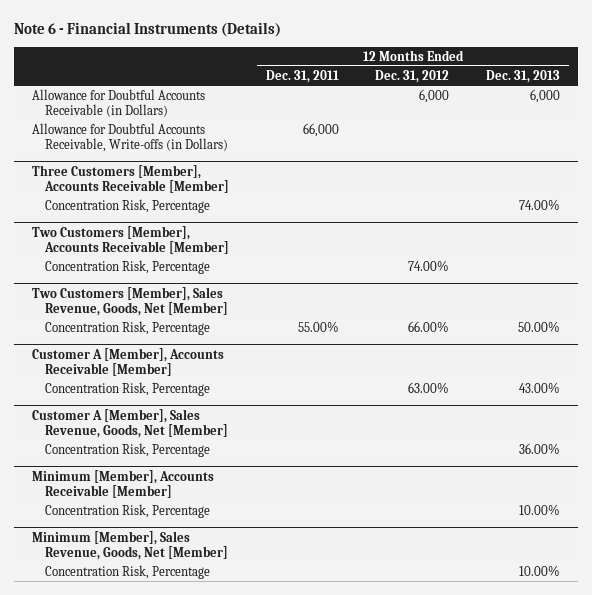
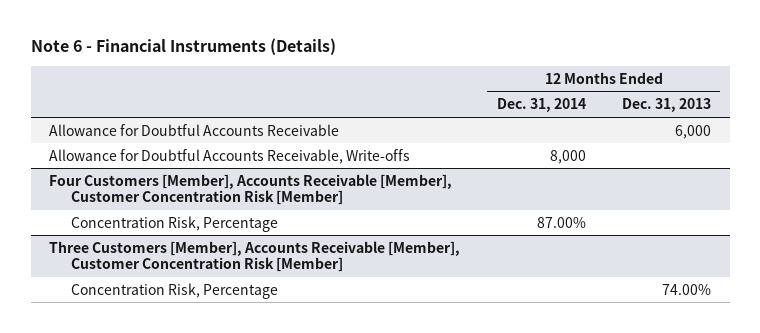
- | 12 Months Ended Dec. 31, 2011 | 12 Months Ended Dec. 31, 2012 | 12 Months Ended Dec. 31, 2013
+ | 12 Months Ended Dec. 31, 2014 | 12 Months Ended Dec. 31, 2013
- Allowance for Doubtful Accounts Receivable (in Dollars) | | 6,000 | 6,000
- Allowance for Doubtful Accounts Receivable, Write-offs (in Dollars) | 66,000 | |
- Three Customers [Member], Accounts Receivable [Member]
+ Allowance for Doubtful Accounts Receivable | | 6,000
+ Allowance for Doubtful Accounts Receivable, Write-offs | 8,000 |
+ Four Customers [Member], Accounts Receivable [Member], Customer Concentration Risk [Member]
+ Concentration Risk, Percentage | 87.00% |
+ Three Customers [Member], Accounts Receivable [Member], Customer Concentration Risk [Member]
- Two Customers [Member], Accounts Receivable [Member]
- Concentration Risk, Percentage | | 74.00% |
- Two Customers [Member], Sales Revenue, Goods, Net [Member]
- Concentration Risk, Percentage | 55.00% | 66.00% | 50.00%
- Customer A [Member], Accounts Receivable [Member]
- Concentration Risk, Percentage | | 63.00% | 43.00%
- Customer A [Member], Sales Revenue, Goods, Net [Member]
- Concentration Risk, Percentage | | | 36.00%
- Minimum [Member], Accounts Receivable [Member]
- Concentration Risk, Percentage | | | 10.00%
- Minimum [Member], Sales Revenue, Goods, Net [Member]
- Concentration Risk, Percentage | | | 10.00%

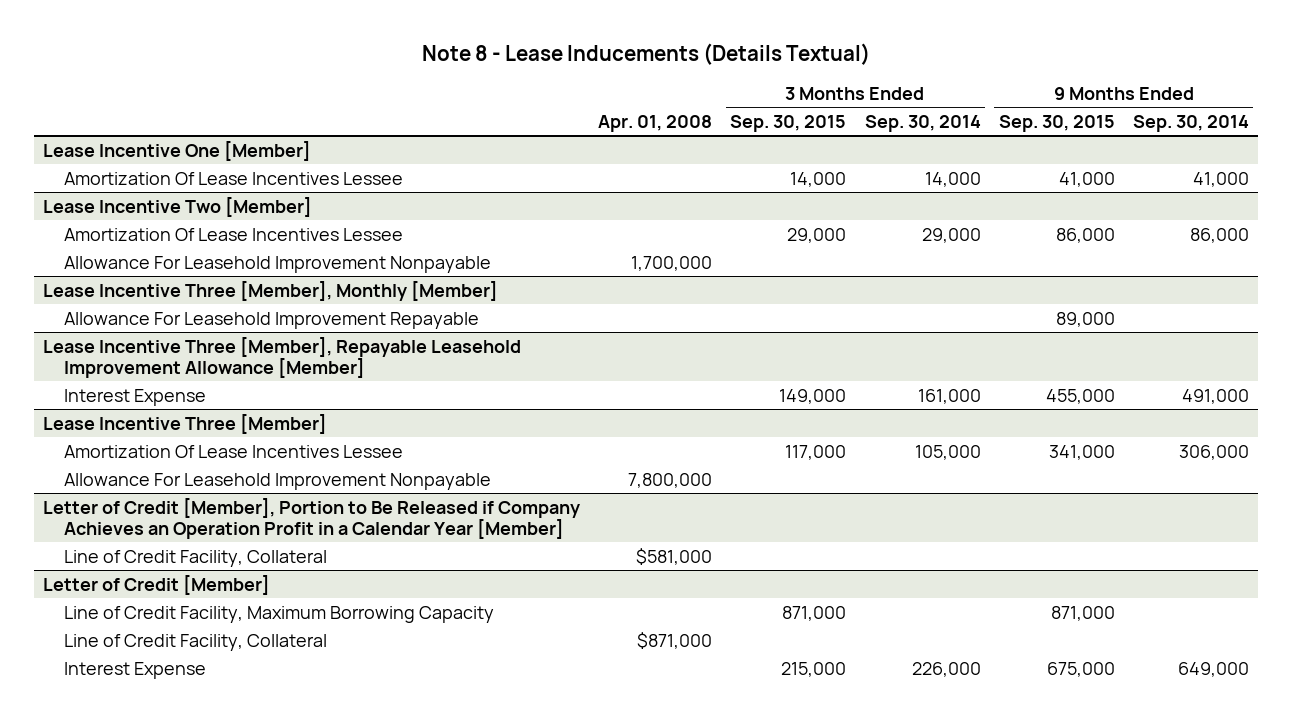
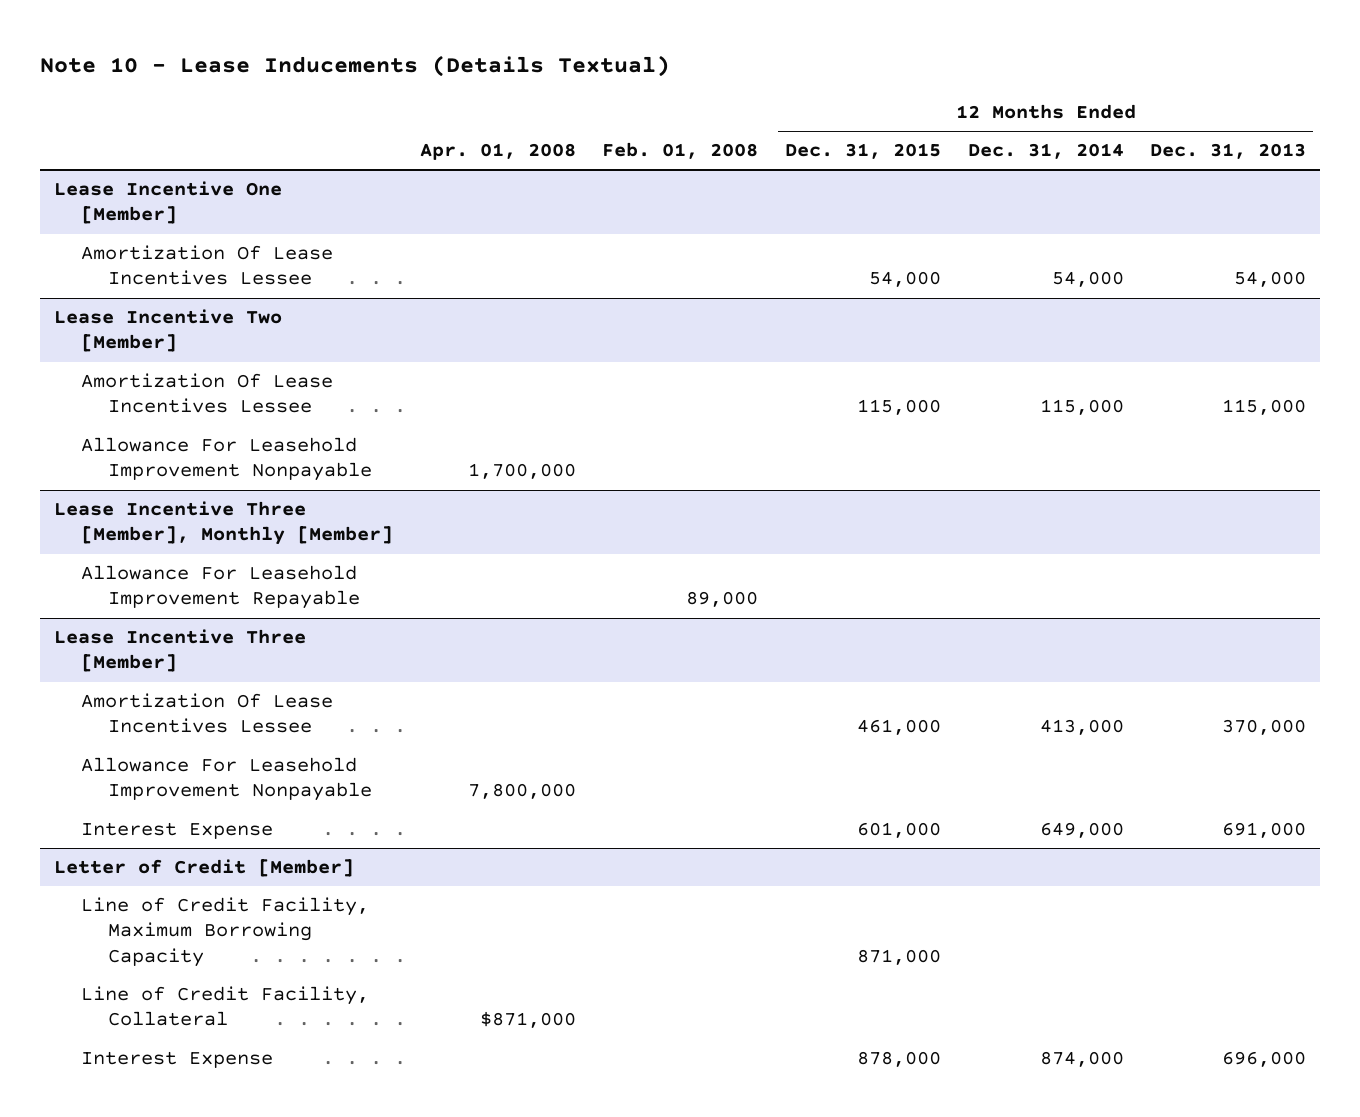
- Note 8 - Lease Inducements (Details Textual)
+ Note 10 - Lease Inducements (Details Textual)
- | Apr. 01, 2008 | 3 Months Ended Sep. 30, 2015 | 3 Months Ended Sep. 30, 2014 | 9 Months Ended Sep. 30, 2015 | 9 Months Ended Sep. 30, 2014
+ | Apr. 01, 2008 | Feb. 01, 2008 | 12 Months Ended Dec. 31, 2015 | 12 Months Ended Dec. 31, 2014 | 12 Months Ended Dec. 31, 2013
- Lease Incentive Three [Member], Repayable Leasehold Improvement Allowance [Member]
- Interest Expense | | 149,000 | 161,000 | 455,000 | 491,000
- Letter of Credit [Member], Portion to Be Released if Company Achieves an Operation Profit in a Calendar Year [Member]
- Line of Credit Facility, Collateral | $581,000 | | | |
@ Lease Incentive Three [Member]
+ Interest Expense | | | 601,000 | 649,000 | 691,000

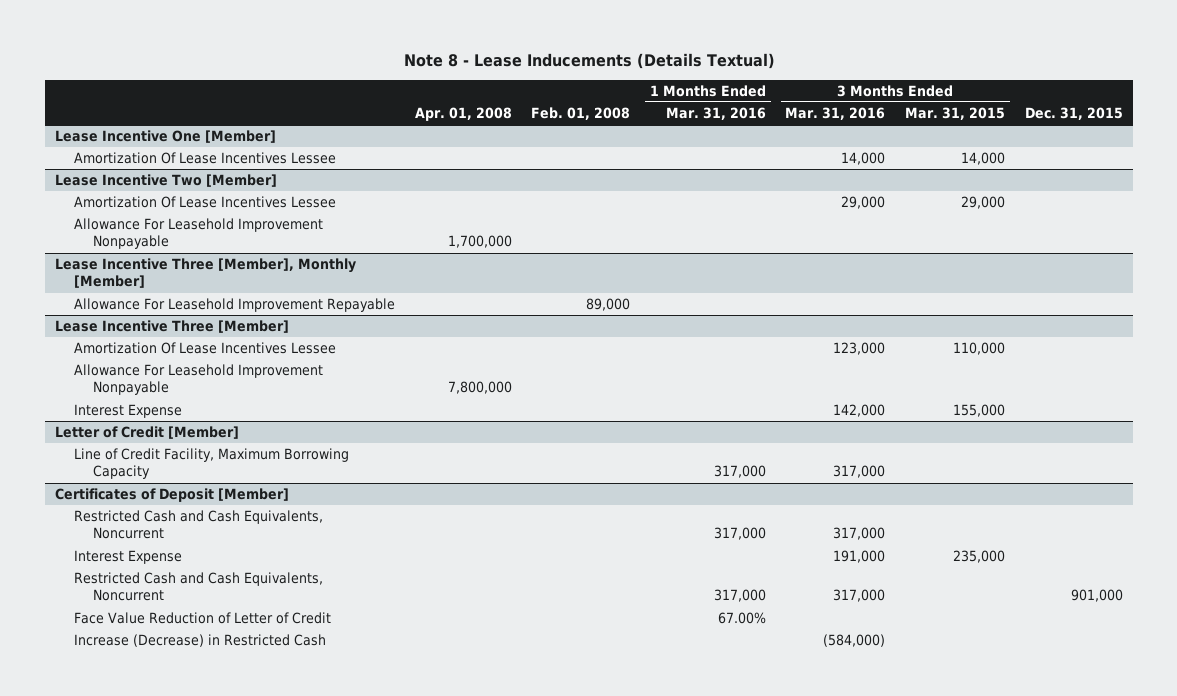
- Note 10 - Lease Inducements (Details Textual)
+ Note 8 - Lease Inducements (Details Textual)
- | Apr. 01, 2008 | Feb. 01, 2008 | 12 Months Ended Dec. 31, 2015 | 12 Months Ended Dec. 31, 2014 | 12 Months Ended Dec. 31, 2013
+ | Apr. 01, 2008 | Feb. 01, 2008 | 1 Months Ended Mar. 31, 2016 | 3 Months Ended Mar. 31, 2016 | 3 Months Ended Mar. 31, 2015 | Dec. 31, 2015
@ Letter of Credit [Member]
- Line of Credit Facility, Collateral | $871,000 | | | |
- Interest Expense | | | 878,000 | 874,000 | 696,000
+ Certificates of Deposit [Member]
+ Restricted Cash and Cash Equivalents, Noncurrent | | | 317,000 | 317,000 | |
+ Interest Expense | | | | 191,000 | 235,000 |
+ Restricted Cash and Cash Equivalents, Noncurrent | | | 317,000 | 317,000 | | 901,000
+ Face Value Reduction of Letter of Credit | | | 67.00% | | |
+ Increase (Decrease) in Restricted Cash | | | | (584,000) | |

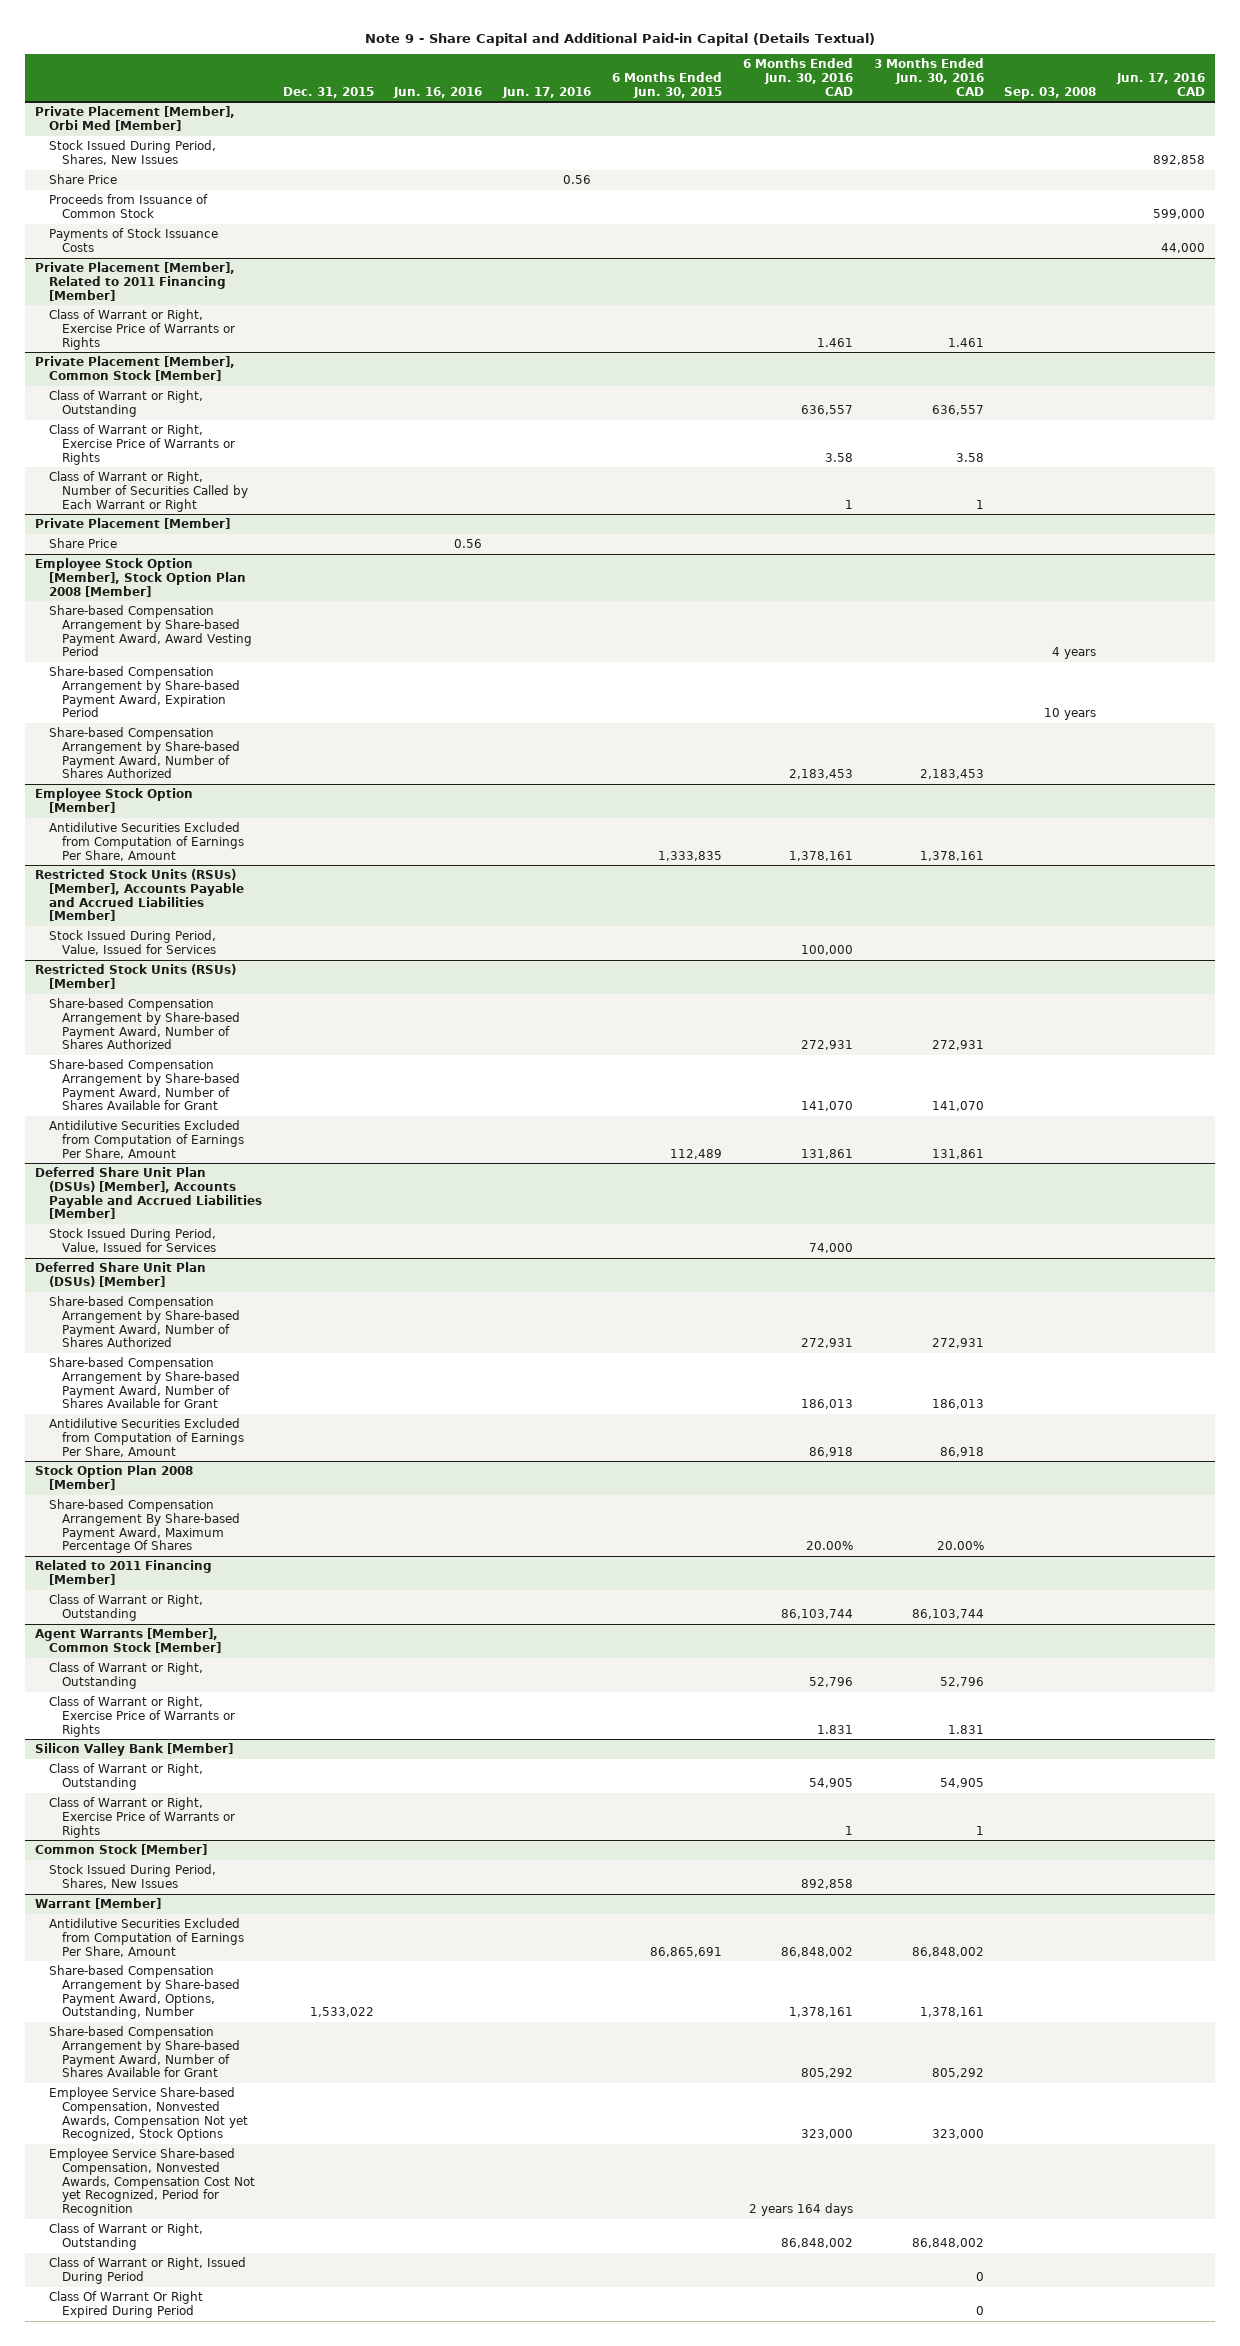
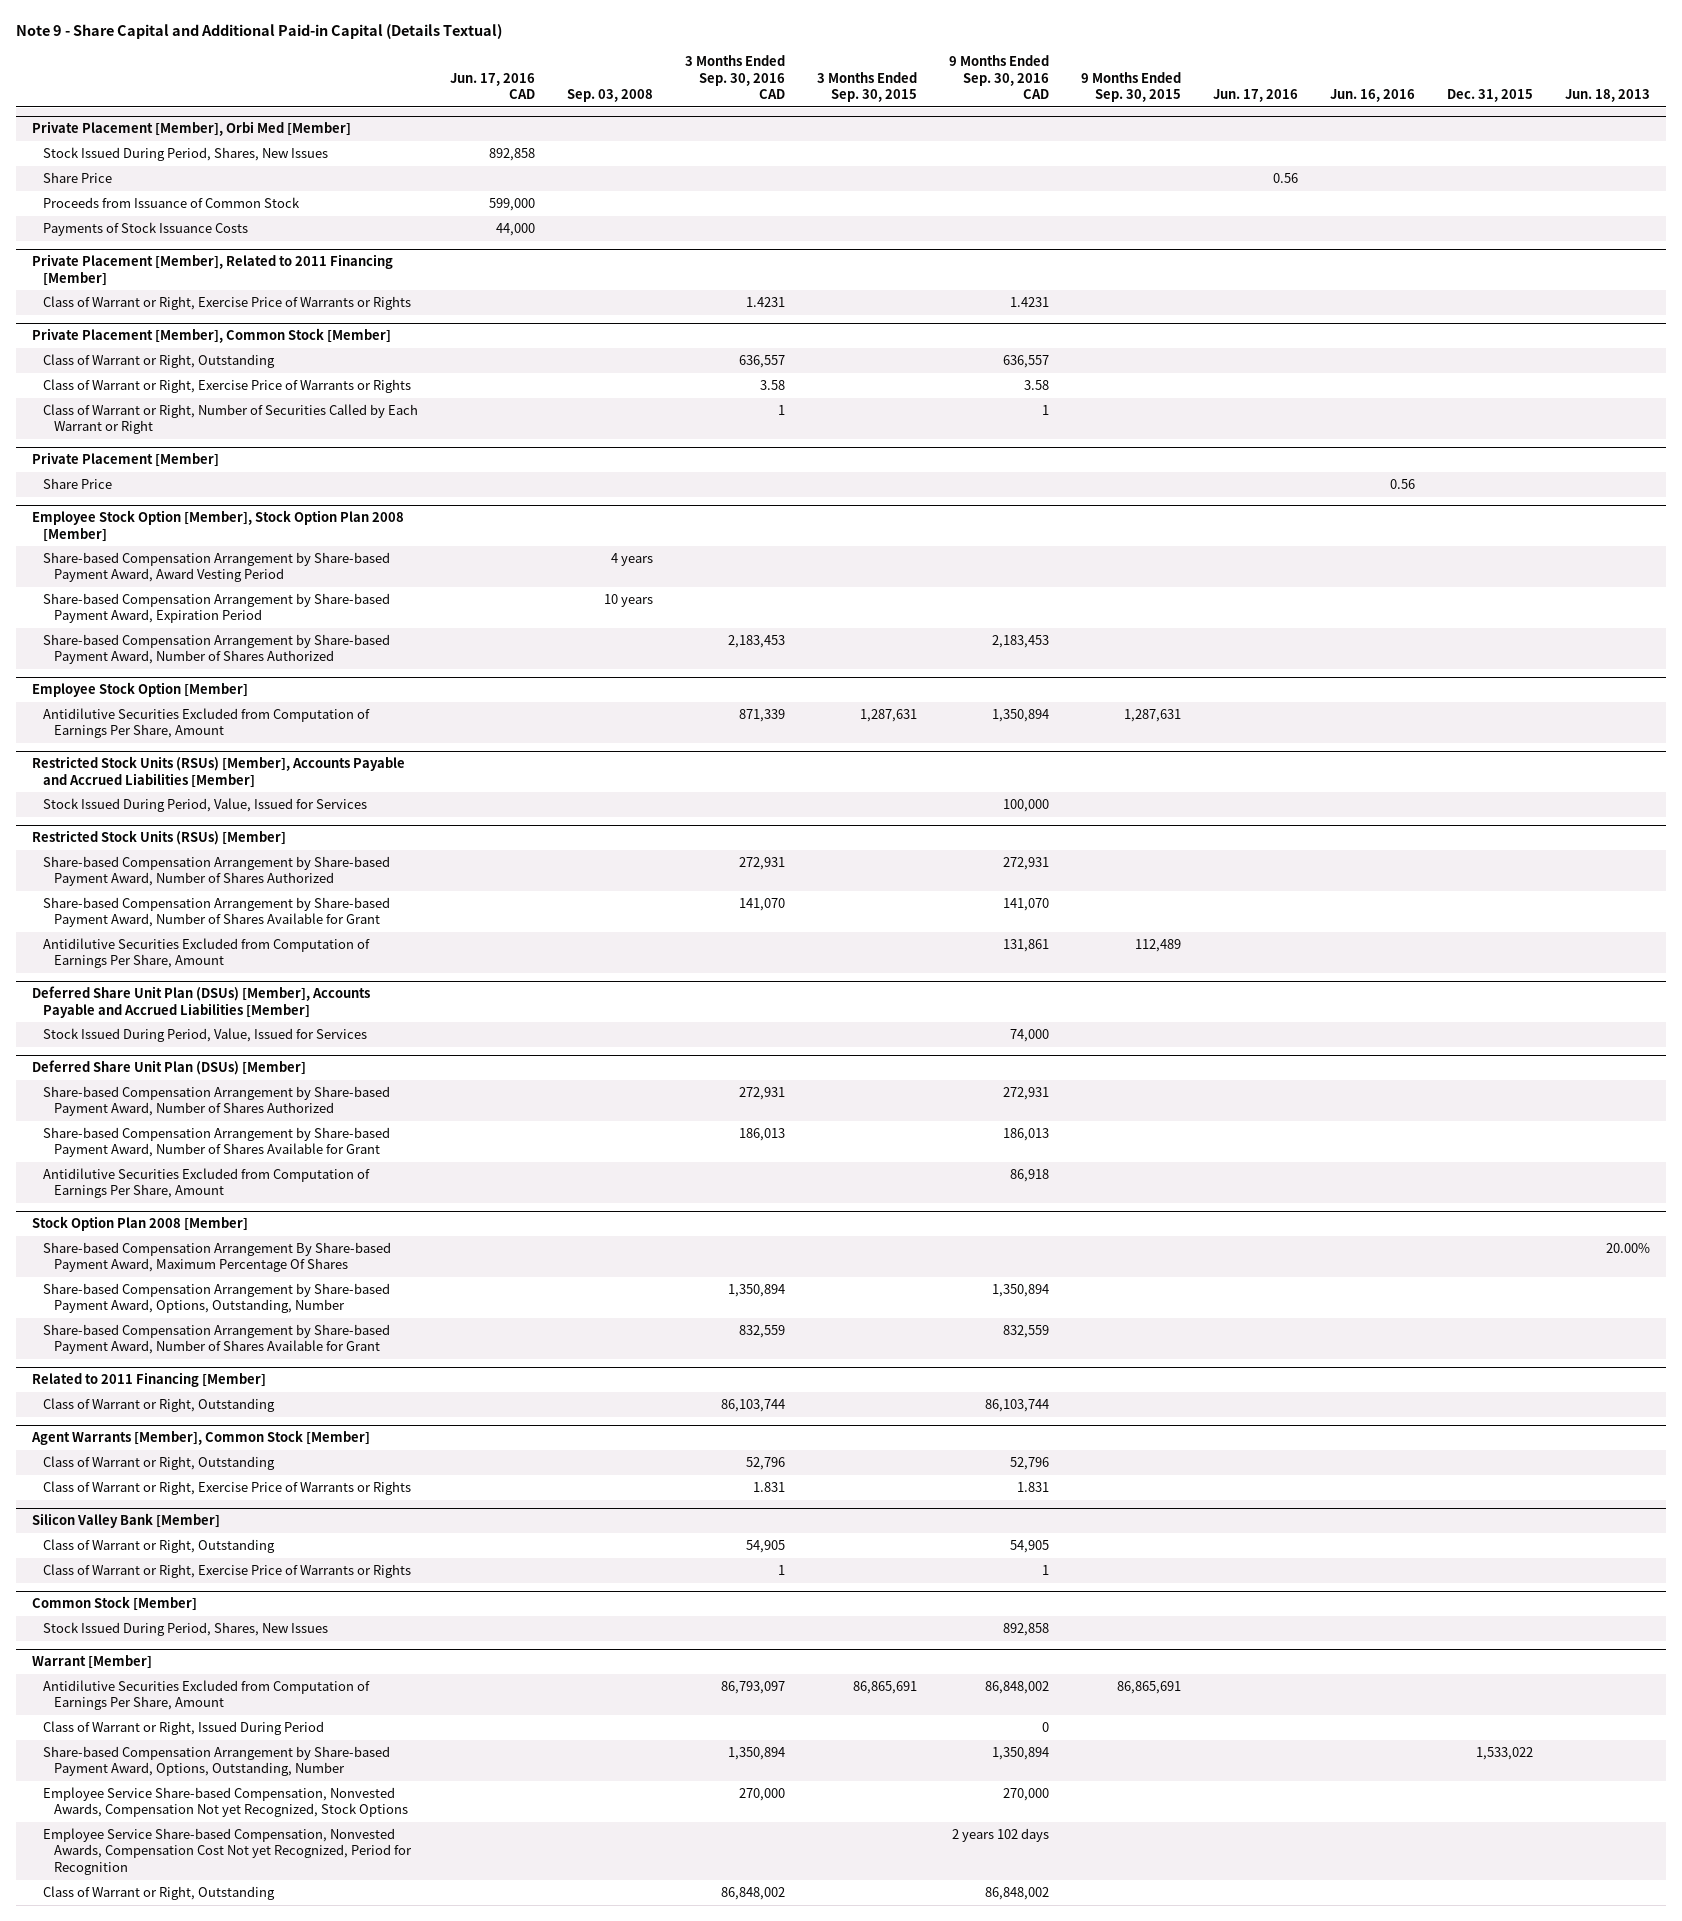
- | Dec. 31, 2015 | Jun. 16, 2016 | Jun. 17, 2016 | 6 Months Ended Jun. 30, 2015 | 6 Months Ended Jun. 30, 2016 CAD | 3 Months Ended Jun. 30, 2016 CAD | Sep. 03, 2008 | Jun. 17, 2016 CAD
+ | Jun. 17, 2016 CAD | Sep. 03, 2008 | 3 Months Ended Sep. 30, 2016 CAD | 3 Months Ended Sep. 30, 2015 | 9 Months Ended Sep. 30, 2016 CAD | 9 Months Ended Sep. 30, 2015 | Jun. 17, 2016 | Jun. 16, 2016 | Dec. 31, 2015 | Jun. 18, 2013
@ Stock Option Plan 2008 [Member]
+ Share-based Compensation Arrangement by Share-based Payment Award, Options, Outstanding, Number | | | 1,350,894 | | 1,350,894 | | | | |
+ Share-based Compensation Arrangement by Share-based Payment Award, Number of Shares Available for Grant | | | 832,559 | | 832,559 | | | | |
@ Warrant [Member]
moved up: Class of Warrant or Right, Issued During Period | | | | | 0 | | | | |
- Share-based Compensation Arrangement by Share-based Payment Award, Number of Shares Available for Grant | | | | | 805,292 | 805,292 | |
- Class Of Warrant Or Right Expired During Period | | | | | | 0 | |

